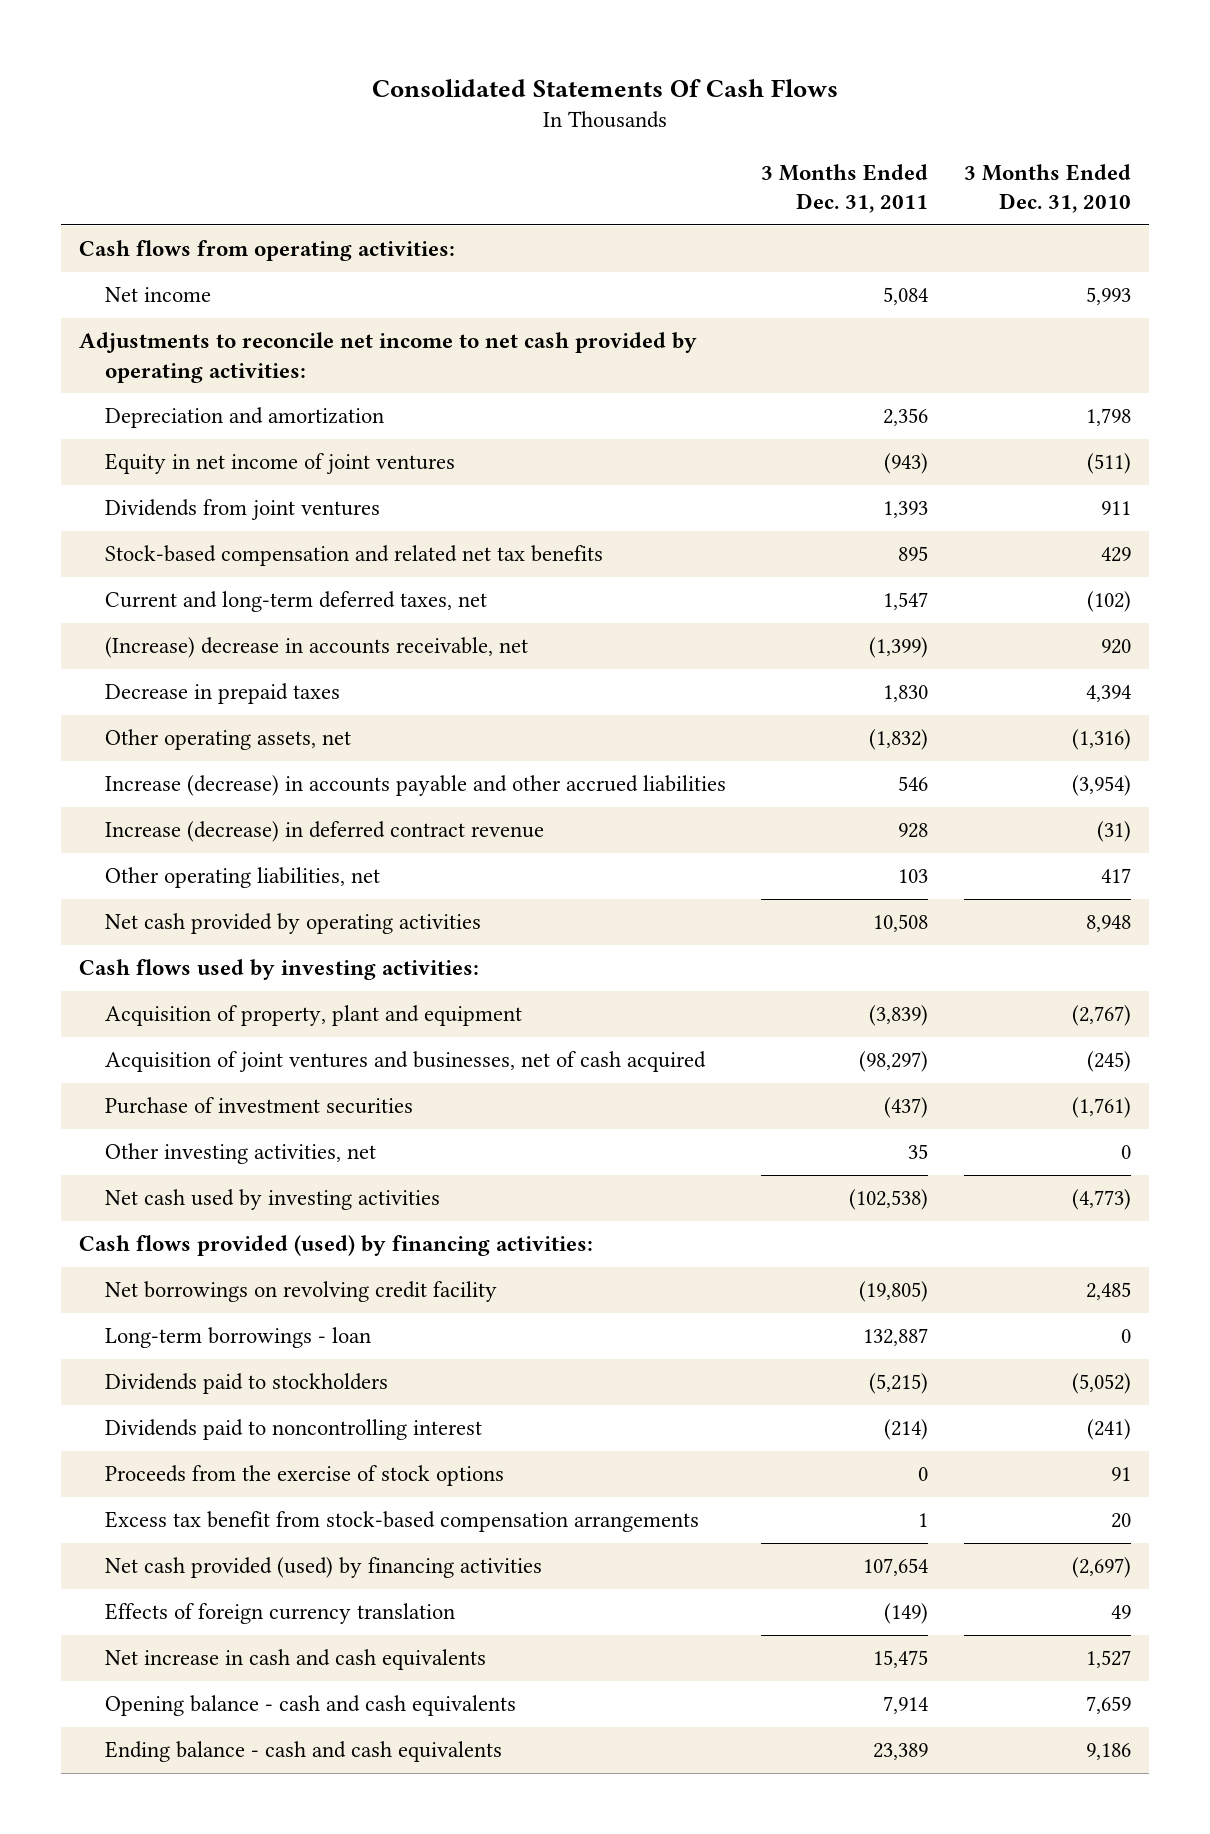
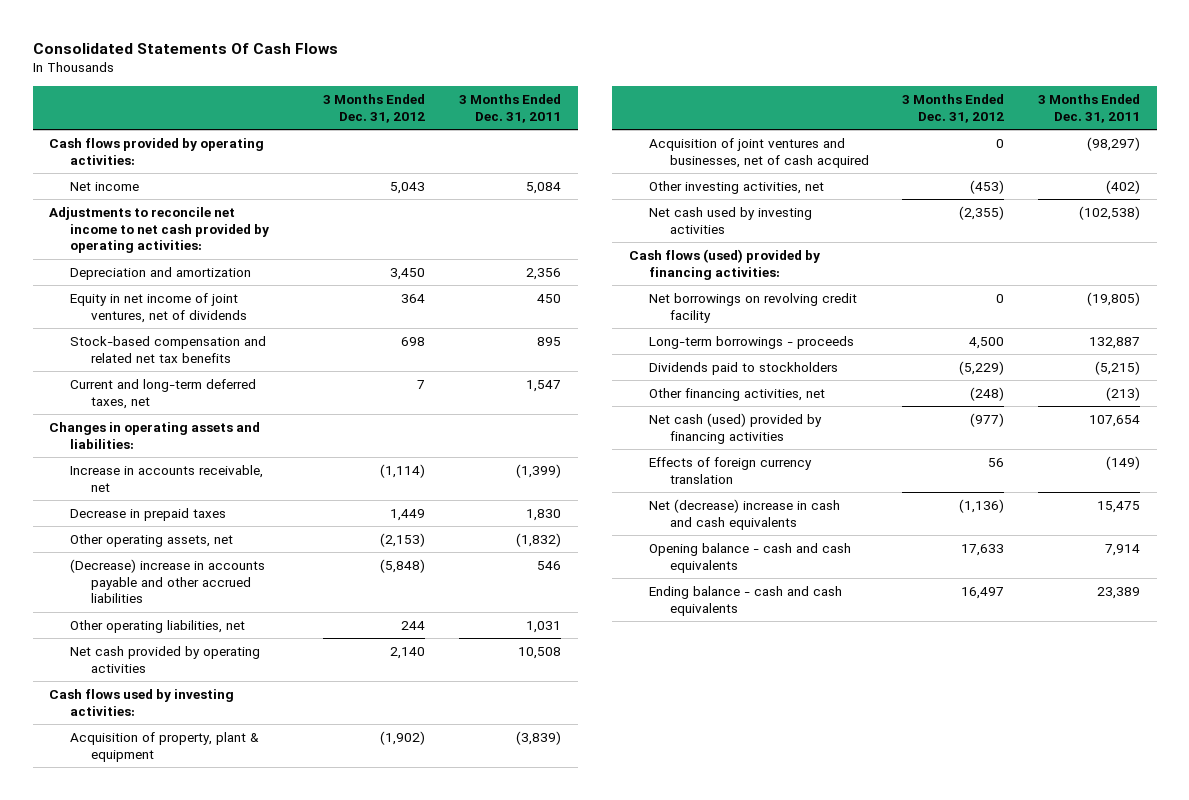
- | 3 Months Ended Dec. 31, 2011 | 3 Months Ended Dec. 31, 2010
+ | 3 Months Ended Dec. 31, 2012 | 3 Months Ended Dec. 31, 2011
- Cash flows from operating activities:
+ Cash flows provided by operating activities:
- Equity in net income of joint ventures | (943) | (511)
- Dividends from joint ventures | 1,393 | 911
+ Equity in net income of joint ventures, net of dividends | 364 | 450
- (Increase) decrease in accounts receivable, net | (1,399) | 920
+ Changes in operating assets and liabilities:
+ Increase in accounts receivable, net | (1,114) | (1,399)
- Increase (decrease) in accounts payable and other accrued liabilities | 546 | (3,954)
- Increase (decrease) in deferred contract revenue | 928 | (31)
- Other operating liabilities, net | 103 | 417
+ (Decrease) increase in accounts payable and other accrued liabilities | (5,848) | 546
+ Other operating liabilities, net | 244 | 1,031
- Acquisition of property, plant and equipment | (3,839) | (2,767)
+ Acquisition of property, plant & equipment | (1,902) | (3,839)
- Purchase of investment securities | (437) | (1,761)
- Other investing activities, net | 35 | 0
+ Other investing activities, net | (453) | (402)
- Cash flows provided (used) by financing activities:
+ Cash flows (used) provided by financing activities:
- Long-term borrowings - loan | 132,887 | 0
+ Long-term borrowings - proceeds | 4,500 | 132,887
- Dividends paid to noncontrolling interest | (214) | (241)
- Proceeds from the exercise of stock options | 0 | 91
- Excess tax benefit from stock-based compensation arrangements | 1 | 20
- Net cash provided (used) by financing activities | 107,654 | (2,697)
+ Other financing activities, net | (248) | (213)
+ Net cash (used) provided by financing activities | (977) | 107,654
- Net increase in cash and cash equivalents | 15,475 | 1,527
+ Net (decrease) increase in cash and cash equivalents | (1,136) | 15,475

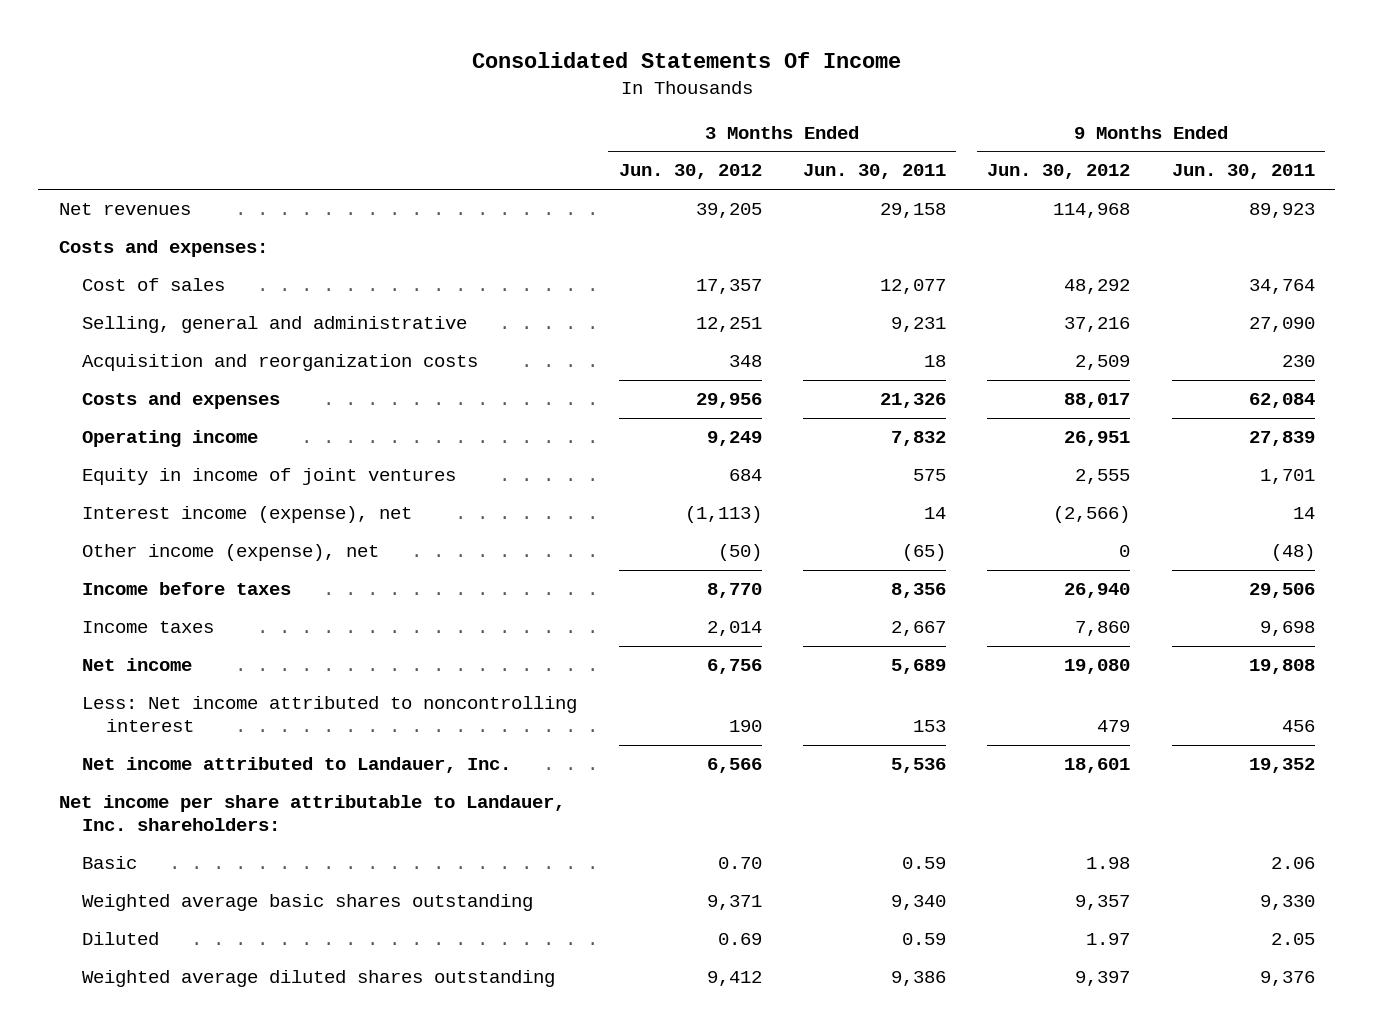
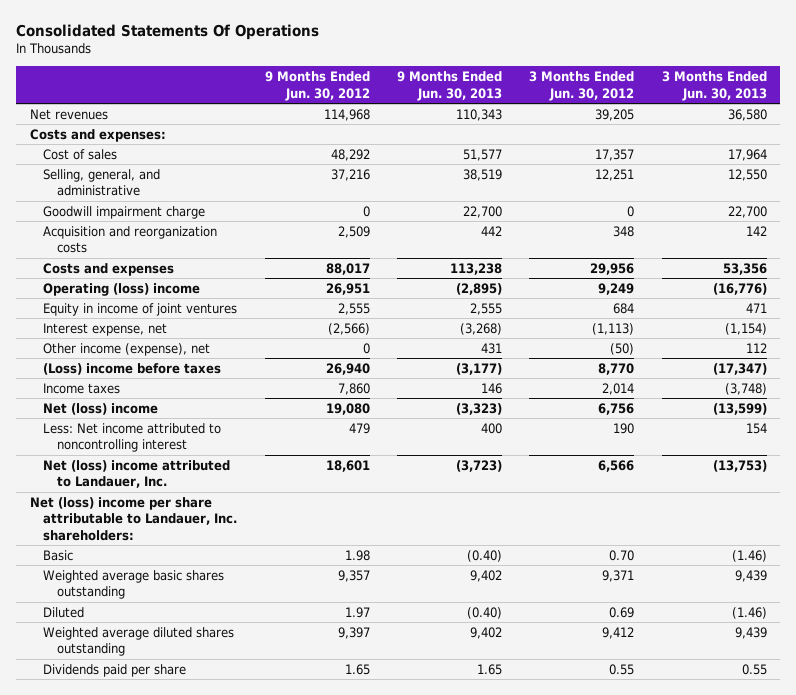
- Consolidated Statements Of Income
+ Consolidated Statements Of Operations
- | 3 Months Ended Jun. 30, 2012 | 3 Months Ended Jun. 30, 2011 | 9 Months Ended Jun. 30, 2012 | 9 Months Ended Jun. 30, 2011
+ | 9 Months Ended Jun. 30, 2012 | 9 Months Ended Jun. 30, 2013 | 3 Months Ended Jun. 30, 2012 | 3 Months Ended Jun. 30, 2013
- Selling, general and administrative | 12,251 | 9,231 | 37,216 | 27,090
+ Selling, general, and administrative | 37,216 | 38,519 | 12,251 | 12,550
+ Goodwill impairment charge | 0 | 22,700 | 0 | 22,700
- Operating income | 9,249 | 7,832 | 26,951 | 27,839
+ Operating (loss) income | 26,951 | (2,895) | 9,249 | (16,776)
- Interest income (expense), net | (1,113) | 14 | (2,566) | 14
+ Interest expense, net | (2,566) | (3,268) | (1,113) | (1,154)
- Income before taxes | 8,770 | 8,356 | 26,940 | 29,506
+ (Loss) income before taxes | 26,940 | (3,177) | 8,770 | (17,347)
- Net income | 6,756 | 5,689 | 19,080 | 19,808
+ Net (loss) income | 19,080 | (3,323) | 6,756 | (13,599)
- Net income attributed to Landauer, Inc. | 6,566 | 5,536 | 18,601 | 19,352
- Net income per share attributable to Landauer, Inc. shareholders:
+ Net (loss) income attributed to Landauer, Inc. | 18,601 | (3,723) | 6,566 | (13,753)
+ Net (loss) income per share attributable to Landauer, Inc. shareholders:
+ Dividends paid per share | 1.65 | 1.65 | 0.55 | 0.55

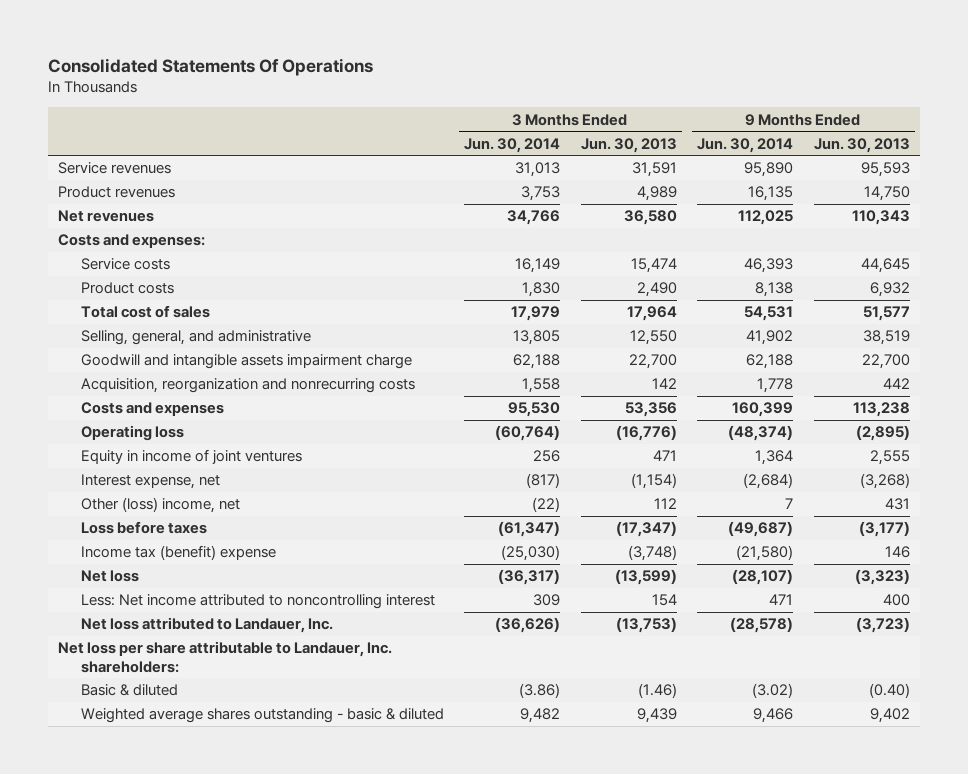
- | 9 Months Ended Jun. 30, 2012 | 9 Months Ended Jun. 30, 2013 | 3 Months Ended Jun. 30, 2012 | 3 Months Ended Jun. 30, 2013
+ | 3 Months Ended Jun. 30, 2014 | 3 Months Ended Jun. 30, 2013 | 9 Months Ended Jun. 30, 2014 | 9 Months Ended Jun. 30, 2013
+ Service revenues | 31,013 | 31,591 | 95,890 | 95,593
+ Product revenues | 3,753 | 4,989 | 16,135 | 14,750
- Cost of sales | 48,292 | 51,577 | 17,357 | 17,964
+ Service costs | 16,149 | 15,474 | 46,393 | 44,645
+ Product costs | 1,830 | 2,490 | 8,138 | 6,932
+ Total cost of sales | 17,979 | 17,964 | 54,531 | 51,577
- Goodwill impairment charge | 0 | 22,700 | 0 | 22,700
- Acquisition and reorganization costs | 2,509 | 442 | 348 | 142
+ Goodwill and intangible assets impairment charge | 62,188 | 22,700 | 62,188 | 22,700
+ Acquisition, reorganization and nonrecurring costs | 1,558 | 142 | 1,778 | 442
- Operating (loss) income | 26,951 | (2,895) | 9,249 | (16,776)
+ Operating loss | (60,764) | (16,776) | (48,374) | (2,895)
- Other income (expense), net | 0 | 431 | (50) | 112
- (Loss) income before taxes | 26,940 | (3,177) | 8,770 | (17,347)
- Income taxes | 7,860 | 146 | 2,014 | (3,748)
- Net (loss) income | 19,080 | (3,323) | 6,756 | (13,599)
+ Other (loss) income, net | (22) | 112 | 7 | 431
+ Loss before taxes | (61,347) | (17,347) | (49,687) | (3,177)
+ Income tax (benefit) expense | (25,030) | (3,748) | (21,580) | 146
+ Net loss | (36,317) | (13,599) | (28,107) | (3,323)
- Net (loss) income attributed to Landauer, Inc. | 18,601 | (3,723) | 6,566 | (13,753)
- Net (loss) income per share attributable to Landauer, Inc. shareholders:
- Basic | 1.98 | (0.40) | 0.70 | (1.46)
- Weighted average basic shares outstanding | 9,357 | 9,402 | 9,371 | 9,439
- Diluted | 1.97 | (0.40) | 0.69 | (1.46)
- Weighted average diluted shares outstanding | 9,397 | 9,402 | 9,412 | 9,439
- Dividends paid per share | 1.65 | 1.65 | 0.55 | 0.55
+ Net loss attributed to Landauer, Inc. | (36,626) | (13,753) | (28,578) | (3,723)
+ Net loss per share attributable to Landauer, Inc. shareholders:
+ Basic & diluted | (3.86) | (1.46) | (3.02) | (0.40)
+ Weighted average shares outstanding - basic & diluted | 9,482 | 9,439 | 9,466 | 9,402

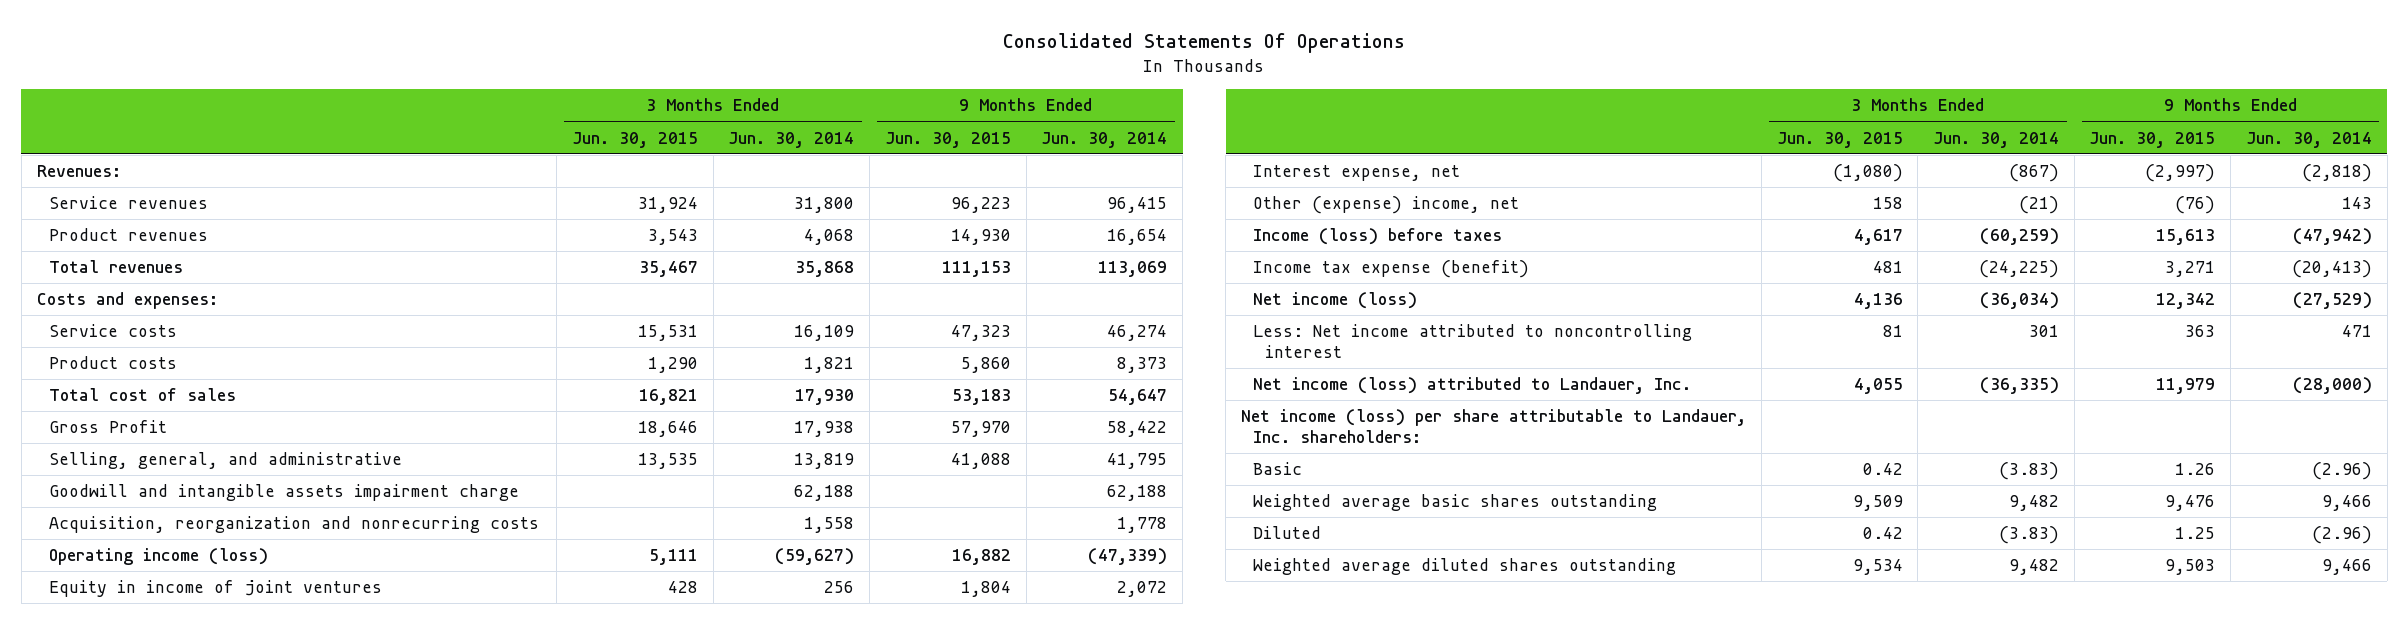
- | 3 Months Ended Jun. 30, 2014 | 3 Months Ended Jun. 30, 2013 | 9 Months Ended Jun. 30, 2014 | 9 Months Ended Jun. 30, 2013
+ | 3 Months Ended Jun. 30, 2015 | 3 Months Ended Jun. 30, 2014 | 9 Months Ended Jun. 30, 2015 | 9 Months Ended Jun. 30, 2014
- Service revenues | 31,013 | 31,591 | 95,890 | 95,593
- Product revenues | 3,753 | 4,989 | 16,135 | 14,750
- Net revenues | 34,766 | 36,580 | 112,025 | 110,343
+ Revenues:
+ Service revenues | 31,924 | 31,800 | 96,223 | 96,415
+ Product revenues | 3,543 | 4,068 | 14,930 | 16,654
+ Total revenues | 35,467 | 35,868 | 111,153 | 113,069
- Service costs | 16,149 | 15,474 | 46,393 | 44,645
- Product costs | 1,830 | 2,490 | 8,138 | 6,932
- Total cost of sales | 17,979 | 17,964 | 54,531 | 51,577
- Selling, general, and administrative | 13,805 | 12,550 | 41,902 | 38,519
+ Service costs | 15,531 | 16,109 | 47,323 | 46,274
+ Product costs | 1,290 | 1,821 | 5,860 | 8,373
+ Total cost of sales | 16,821 | 17,930 | 53,183 | 54,647
+ Gross Profit | 18,646 | 17,938 | 57,970 | 58,422
+ Selling, general, and administrative | 13,535 | 13,819 | 41,088 | 41,795
- Costs and expenses | 95,530 | 53,356 | 160,399 | 113,238
- Operating loss | (60,764) | (16,776) | (48,374) | (2,895)
- Equity in income of joint ventures | 256 | 471 | 1,364 | 2,555
- Interest expense, net | (817) | (1,154) | (2,684) | (3,268)
- Other (loss) income, net | (22) | 112 | 7 | 431
- Loss before taxes | (61,347) | (17,347) | (49,687) | (3,177)
- Income tax (benefit) expense | (25,030) | (3,748) | (21,580) | 146
- Net loss | (36,317) | (13,599) | (28,107) | (3,323)
- Less: Net income attributed to noncontrolling interest | 309 | 154 | 471 | 400
- Net loss attributed to Landauer, Inc. | (36,626) | (13,753) | (28,578) | (3,723)
- Net loss per share attributable to Landauer, Inc. shareholders:
- Basic & diluted | (3.86) | (1.46) | (3.02) | (0.40)
- Weighted average shares outstanding - basic & diluted | 9,482 | 9,439 | 9,466 | 9,402
+ Operating income (loss) | 5,111 | (59,627) | 16,882 | (47,339)
+ Equity in income of joint ventures | 428 | 256 | 1,804 | 2,072
+ Interest expense, net | (1,080) | (867) | (2,997) | (2,818)
+ Other (expense) income, net | 158 | (21) | (76) | 143
+ Income (loss) before taxes | 4,617 | (60,259) | 15,613 | (47,942)
+ Income tax expense (benefit) | 481 | (24,225) | 3,271 | (20,413)
+ Net income (loss) | 4,136 | (36,034) | 12,342 | (27,529)
+ Less: Net income attributed to noncontrolling interest | 81 | 301 | 363 | 471
+ Net income (loss) attributed to Landauer, Inc. | 4,055 | (36,335) | 11,979 | (28,000)
+ Net income (loss) per share attributable to Landauer, Inc. shareholders:
+ Basic | 0.42 | (3.83) | 1.26 | (2.96)
+ Weighted average basic shares outstanding | 9,509 | 9,482 | 9,476 | 9,466
+ Diluted | 0.42 | (3.83) | 1.25 | (2.96)
+ Weighted average diluted shares outstanding | 9,534 | 9,482 | 9,503 | 9,466

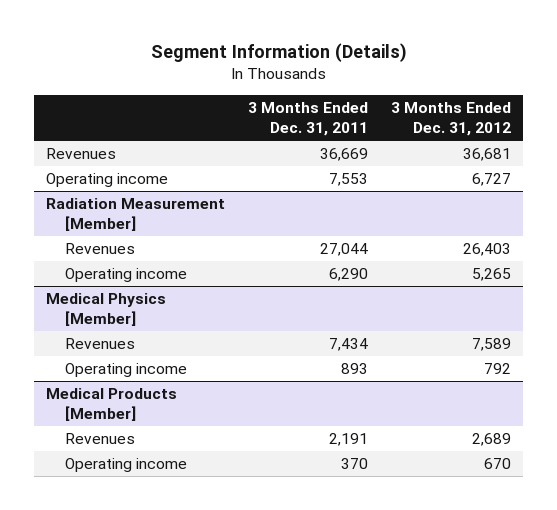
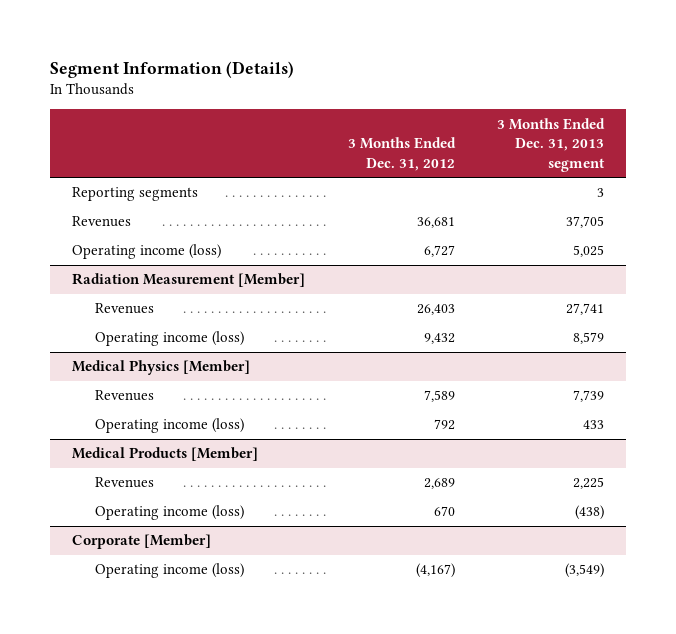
- | 3 Months Ended Dec. 31, 2011 | 3 Months Ended Dec. 31, 2012
+ | 3 Months Ended Dec. 31, 2012 | 3 Months Ended Dec. 31, 2013 segment
+ Reporting segments | | 3
- Operating income | 7,553 | 6,727
+ Operating income (loss) | 6,727 | 5,025
@ Radiation Measurement [Member]
- Operating income | 6,290 | 5,265
+ Operating income (loss) | 9,432 | 8,579
@ Medical Physics [Member]
- Operating income | 893 | 792
+ Operating income (loss) | 792 | 433
@ Medical Products [Member]
- Operating income | 370 | 670
+ Operating income (loss) | 670 | (438)
+ Corporate [Member]
+ Operating income (loss) | (4,167) | (3,549)

